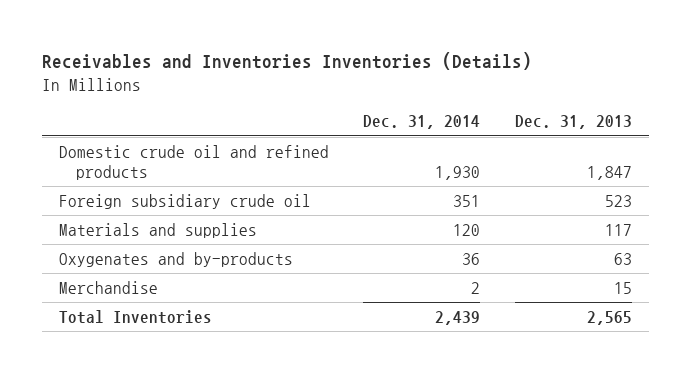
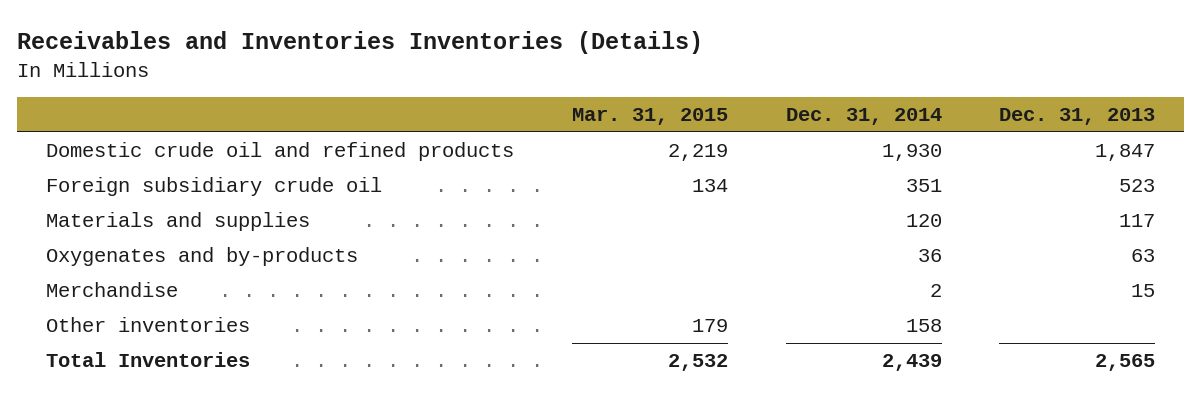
- | Dec. 31, 2014 | Dec. 31, 2013
+ | Mar. 31, 2015 | Dec. 31, 2014 | Dec. 31, 2013
+ Other inventories | 179 | 158 |

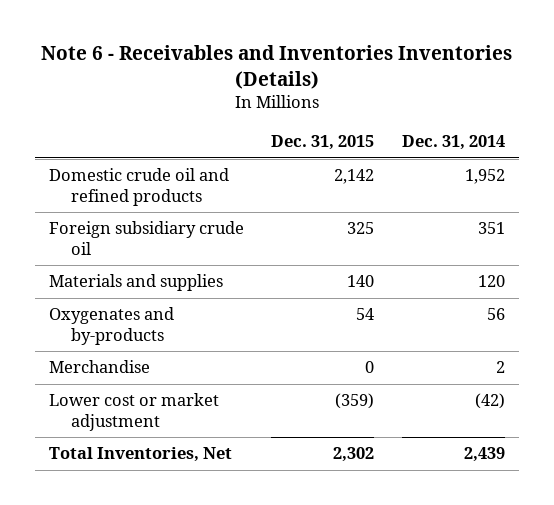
- Receivables and Inventories Inventories (Details)
+ Note 6 - Receivables and Inventories Inventories (Details)
- | Mar. 31, 2015 | Dec. 31, 2014 | Dec. 31, 2013
+ | Dec. 31, 2015 | Dec. 31, 2014
- Domestic crude oil and refined products | 2,219 | 1,930 | 1,847
+ Domestic crude oil and refined products | 2,142 | 1,952
- Oxygenates and by-products | | 36 | 63
+ Oxygenates and by-products | 54 | 56
- Other inventories | 179 | 158 |
- Total Inventories | 2,532 | 2,439 | 2,565
+ Lower cost or market adjustment | (359) | (42)
+ Total Inventories, Net | 2,302 | 2,439

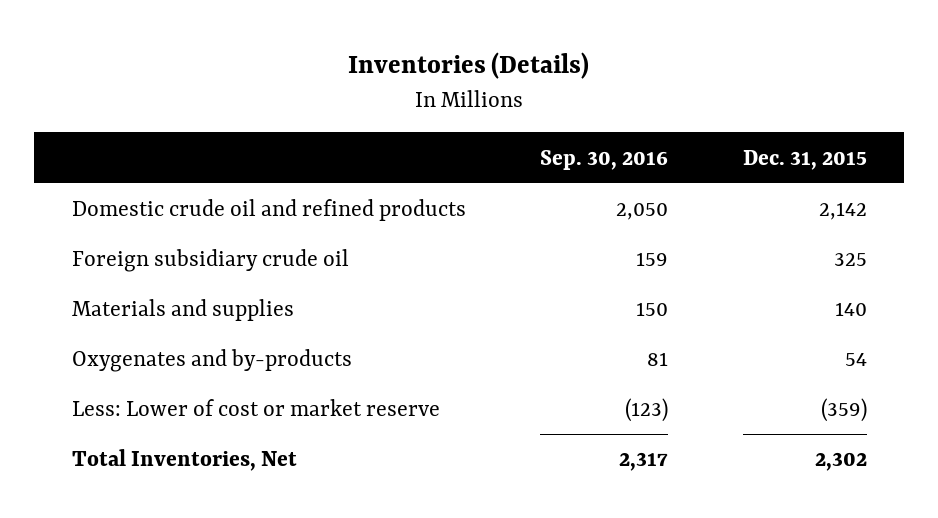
- Note 6 - Receivables and Inventories Inventories (Details)
+ Inventories (Details)
- | Dec. 31, 2015 | Dec. 31, 2014
+ | Sep. 30, 2016 | Dec. 31, 2015
- Merchandise | 0 | 2
- Lower cost or market adjustment | (359) | (42)
+ Less: Lower of cost or market reserve | (123) | (359)

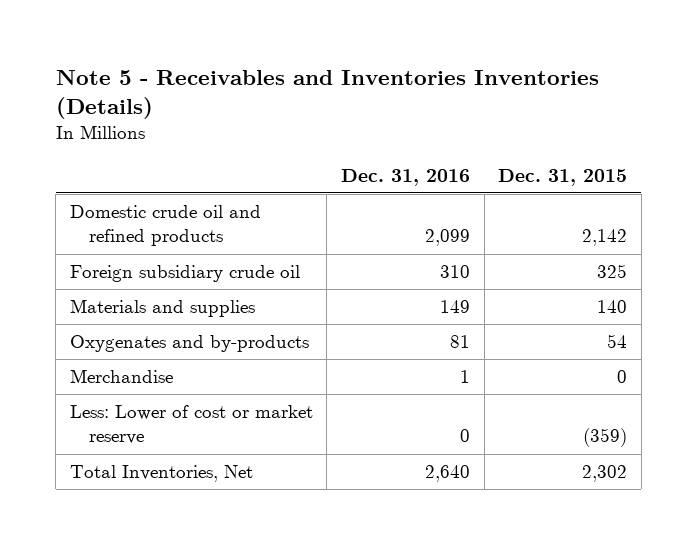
- Inventories (Details)
+ Note 5 - Receivables and Inventories Inventories (Details)
- | Sep. 30, 2016 | Dec. 31, 2015
+ | Dec. 31, 2016 | Dec. 31, 2015
+ Merchandise | 1 | 0

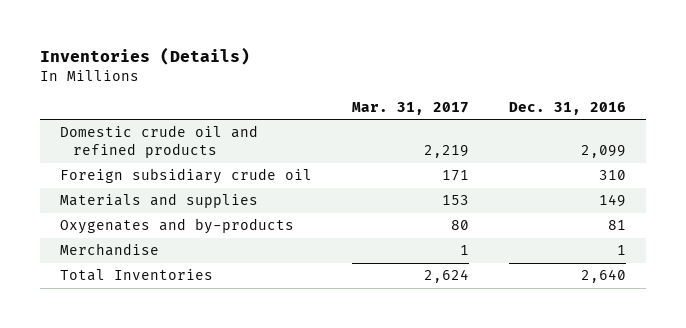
- Note 5 - Receivables and Inventories Inventories (Details)
+ Inventories (Details)
- | Dec. 31, 2016 | Dec. 31, 2015
+ | Mar. 31, 2017 | Dec. 31, 2016
- Less: Lower of cost or market reserve | 0 | (359)
- Total Inventories, Net | 2,640 | 2,302
+ Total Inventories | 2,624 | 2,640

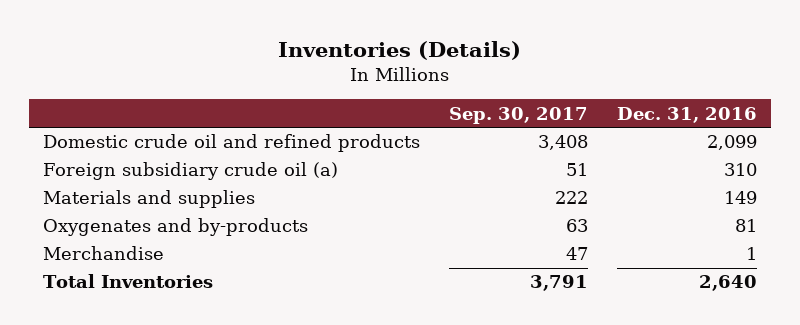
- | Mar. 31, 2017 | Dec. 31, 2016
+ | Sep. 30, 2017 | Dec. 31, 2016
- Foreign subsidiary crude oil | 171 | 310
+ Foreign subsidiary crude oil (a) | 51 | 310

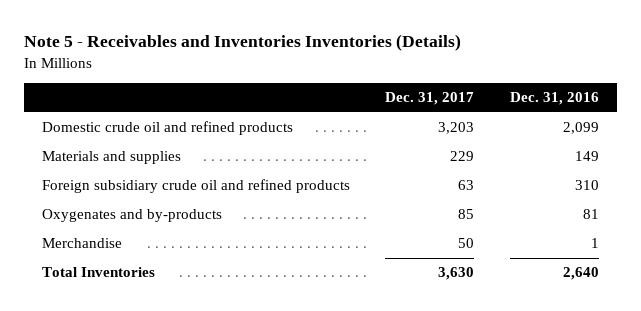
- Inventories (Details)
+ Note 5 - Receivables and Inventories Inventories (Details)
- | Sep. 30, 2017 | Dec. 31, 2016
+ | Dec. 31, 2017 | Dec. 31, 2016
- Foreign subsidiary crude oil (a) | 51 | 310
+ Foreign subsidiary crude oil and refined products | 63 | 310

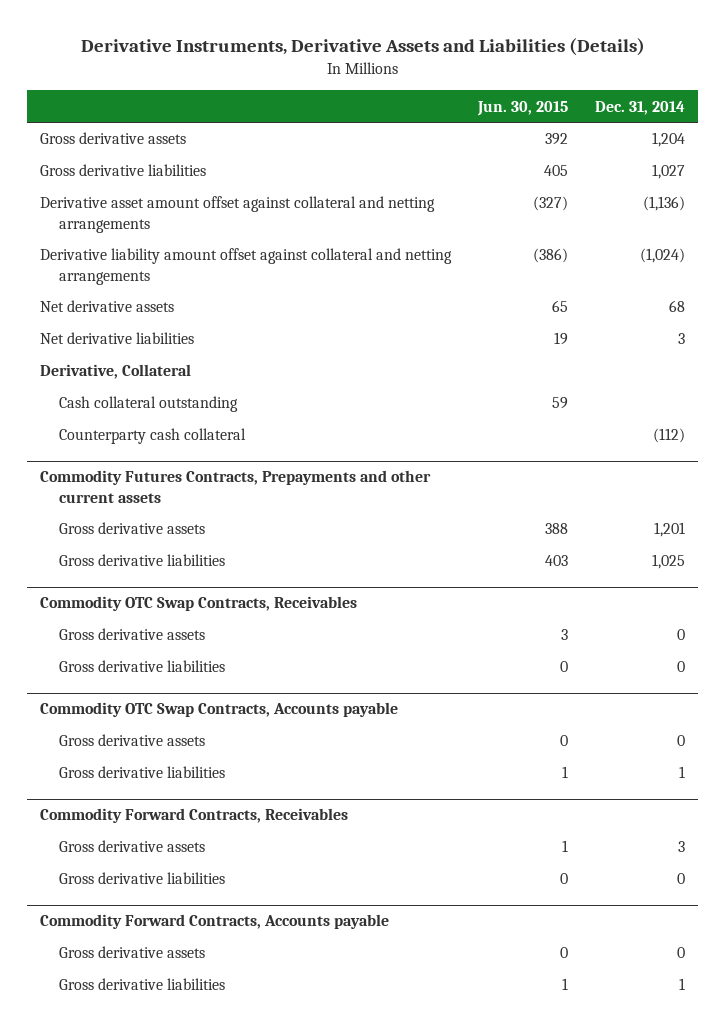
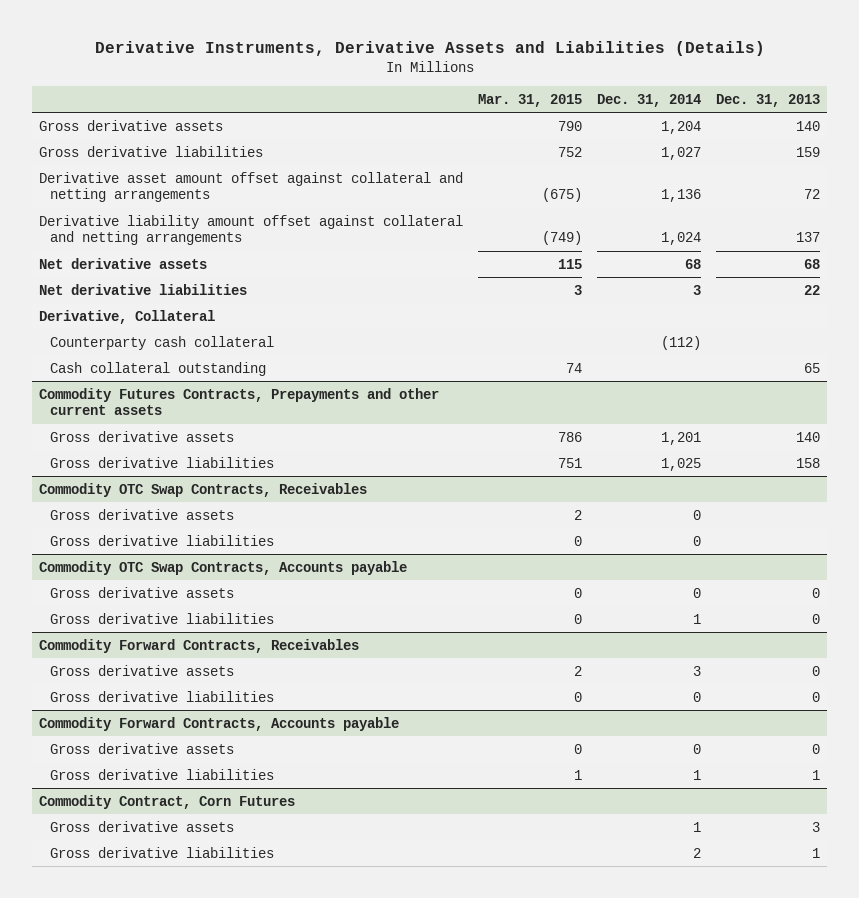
- | Jun. 30, 2015 | Dec. 31, 2014
+ | Mar. 31, 2015 | Dec. 31, 2014 | Dec. 31, 2013
- Derivative asset amount offset against collateral and netting arrangements | (327) | (1,136)
- Derivative liability amount offset against collateral and netting arrangements | (386) | (1,024)
+ Derivative asset amount offset against collateral and netting arrangements | (675) | 1,136 | 72
+ Derivative liability amount offset against collateral and netting arrangements | (749) | 1,024 | 137
moved down: Cash collateral outstanding | 74 | | 65
+ Commodity Contract, Corn Futures
+ Gross derivative assets | | 1 | 3
+ Gross derivative liabilities | | 2 | 1

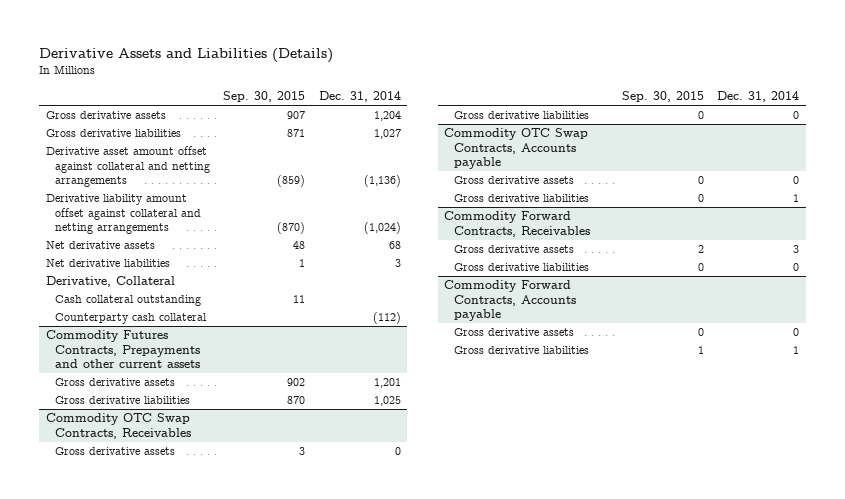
- Derivative Instruments, Derivative Assets and Liabilities (Details)
+ Derivative Assets and Liabilities (Details)
- | Mar. 31, 2015 | Dec. 31, 2014 | Dec. 31, 2013
+ | Sep. 30, 2015 | Dec. 31, 2014
- Derivative asset amount offset against collateral and netting arrangements | (675) | 1,136 | 72
- Derivative liability amount offset against collateral and netting arrangements | (749) | 1,024 | 137
+ Derivative asset amount offset against collateral and netting arrangements | (859) | (1,136)
+ Derivative liability amount offset against collateral and netting arrangements | (870) | (1,024)
moved down: Counterparty cash collateral | | (112)
- Commodity Contract, Corn Futures
- Gross derivative assets | | 1 | 3
- Gross derivative liabilities | | 2 | 1

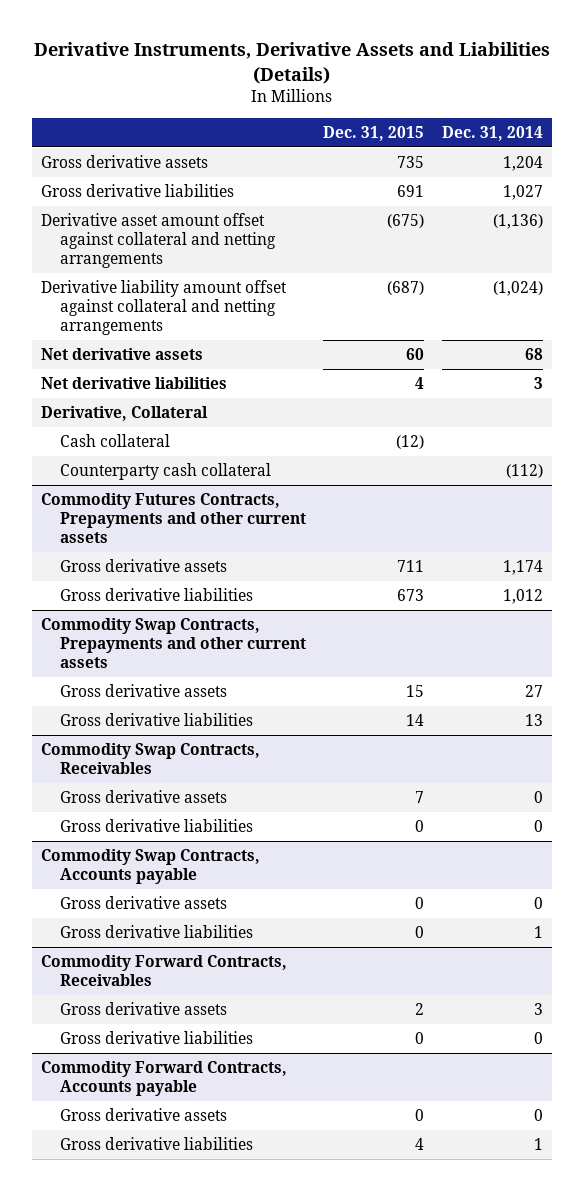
- Derivative Assets and Liabilities (Details)
+ Derivative Instruments, Derivative Assets and Liabilities (Details)
- | Sep. 30, 2015 | Dec. 31, 2014
+ | Dec. 31, 2015 | Dec. 31, 2014
- Cash collateral outstanding | 11 |
+ Cash collateral | (12) |
@ Commodity Futures Contracts, Prepayments and other current assets
- Gross derivative assets | 902 | 1,201
- Gross derivative liabilities | 870 | 1,025
- Commodity OTC Swap Contracts, Receivables
@ Commodity Futures Contracts, Prepayments and other current assets
+ Gross derivative assets | 711 | 1,174
+ Gross derivative liabilities | 673 | 1,012
+ Commodity Swap Contracts, Prepayments and other current assets
+ Gross derivative assets | 15 | 27
+ Gross derivative liabilities | 14 | 13
+ Commodity Swap Contracts, Receivables
- Commodity OTC Swap Contracts, Accounts payable
+ Commodity Swap Contracts, Accounts payable

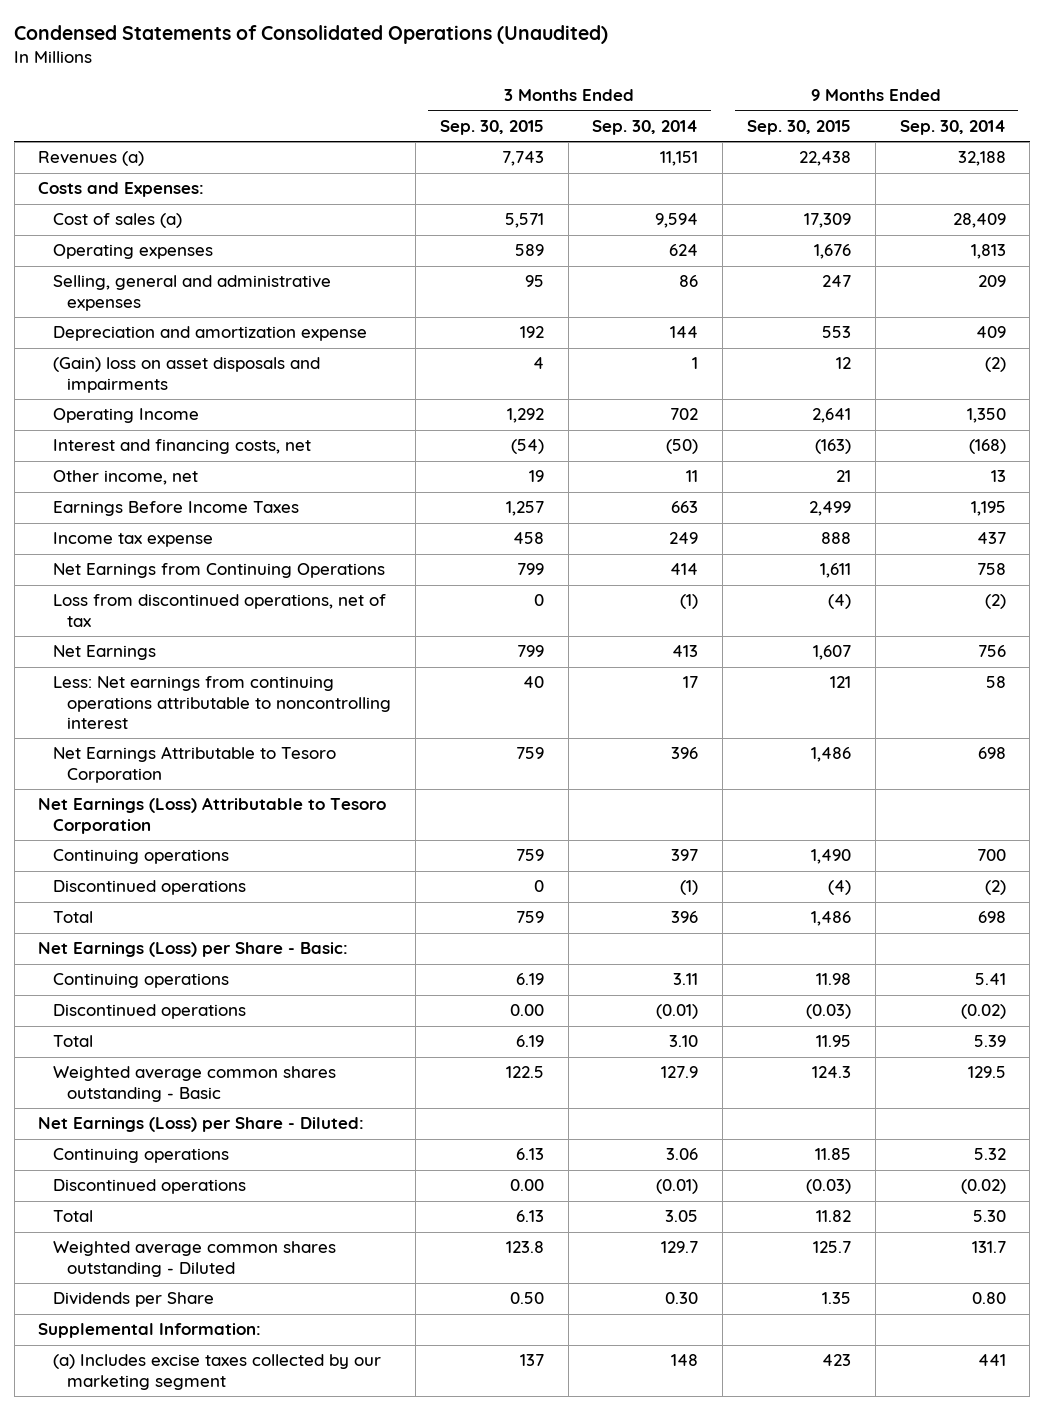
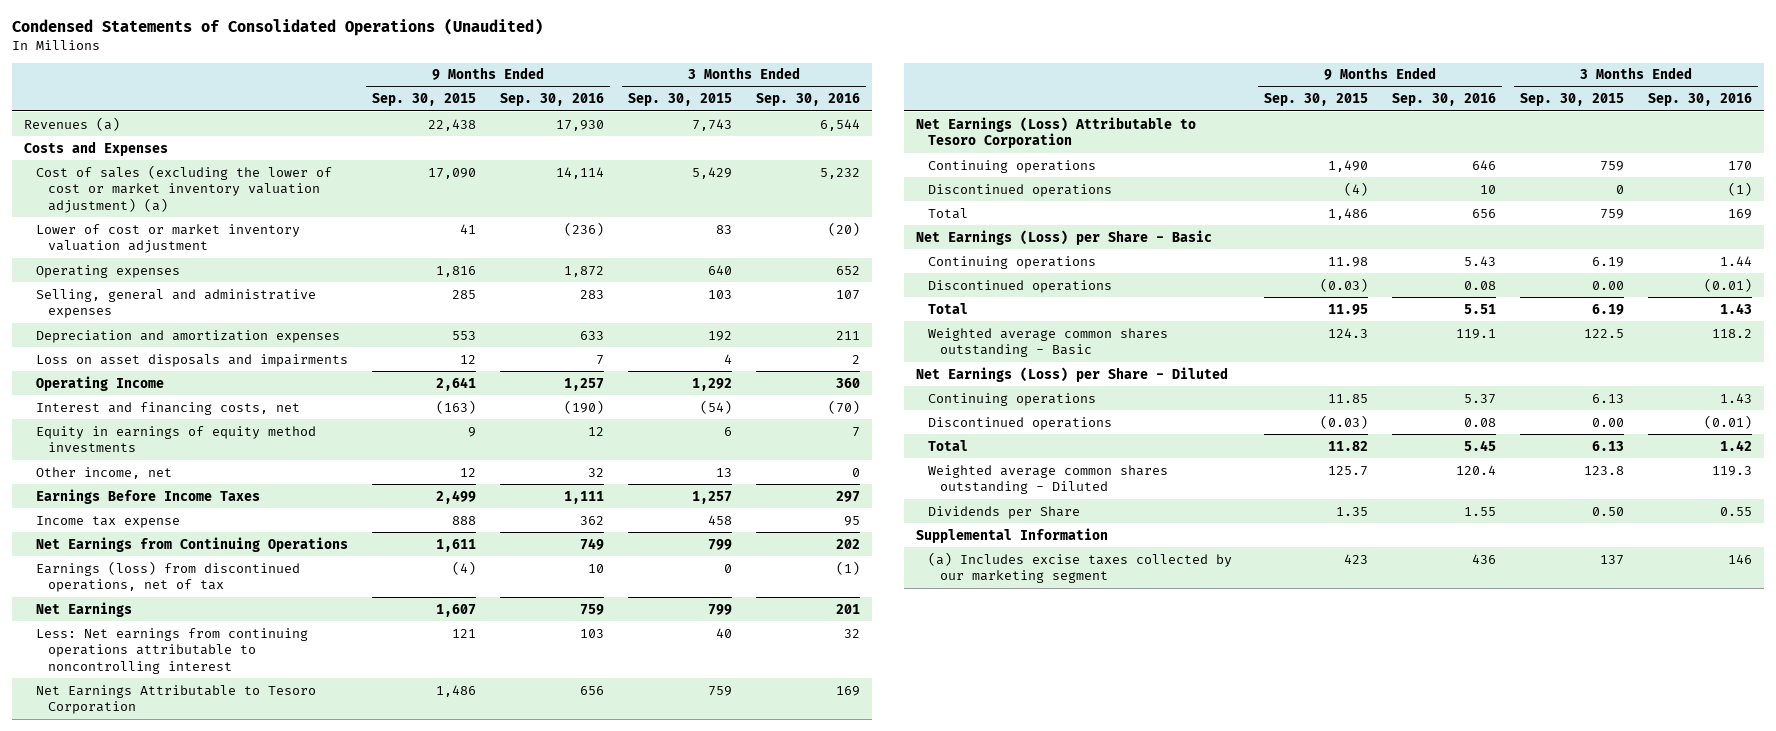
- | 3 Months Ended Sep. 30, 2015 | 3 Months Ended Sep. 30, 2014 | 9 Months Ended Sep. 30, 2015 | 9 Months Ended Sep. 30, 2014
+ | 9 Months Ended Sep. 30, 2015 | 9 Months Ended Sep. 30, 2016 | 3 Months Ended Sep. 30, 2015 | 3 Months Ended Sep. 30, 2016
- Costs and Expenses:
- Cost of sales (a) | 5,571 | 9,594 | 17,309 | 28,409
- Operating expenses | 589 | 624 | 1,676 | 1,813
- Selling, general and administrative expenses | 95 | 86 | 247 | 209
- Depreciation and amortization expense | 192 | 144 | 553 | 409
- (Gain) loss on asset disposals and impairments | 4 | 1 | 12 | (2)
+ Costs and Expenses
+ Cost of sales (excluding the lower of cost or market inventory valuation adjustment) (a) | 17,090 | 14,114 | 5,429 | 5,232
+ Lower of cost or market inventory valuation adjustment | 41 | (236) | 83 | (20)
+ Operating expenses | 1,816 | 1,872 | 640 | 652
+ Selling, general and administrative expenses | 285 | 283 | 103 | 107
+ Depreciation and amortization expenses | 553 | 633 | 192 | 211
+ Loss on asset disposals and impairments | 12 | 7 | 4 | 2
- Other income, net | 19 | 11 | 21 | 13
+ Equity in earnings of equity method investments | 9 | 12 | 6 | 7
+ Other income, net | 12 | 32 | 13 | 0
- Loss from discontinued operations, net of tax | 0 | (1) | (4) | (2)
+ Earnings (loss) from discontinued operations, net of tax | (4) | 10 | 0 | (1)
- Net Earnings (Loss) per Share - Basic:
+ Net Earnings (Loss) per Share - Basic
- Net Earnings (Loss) per Share - Diluted:
+ Net Earnings (Loss) per Share - Diluted
- Supplemental Information:
+ Supplemental Information

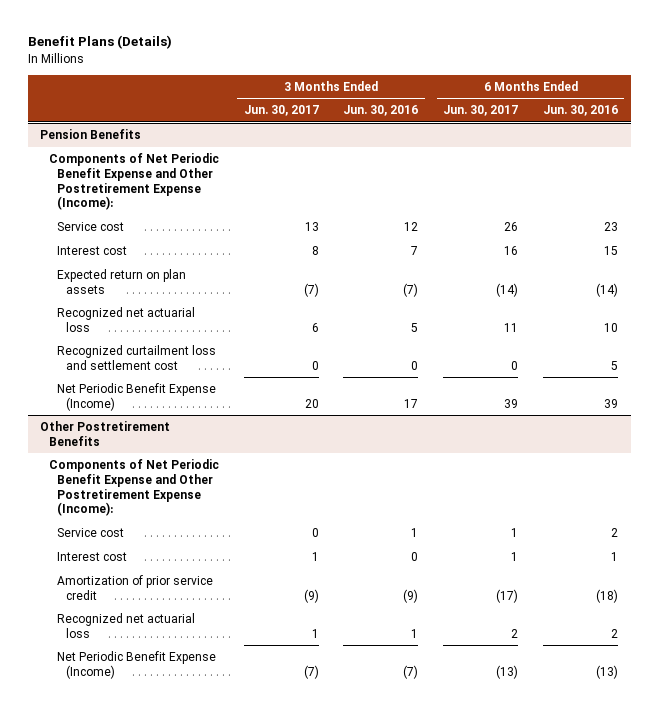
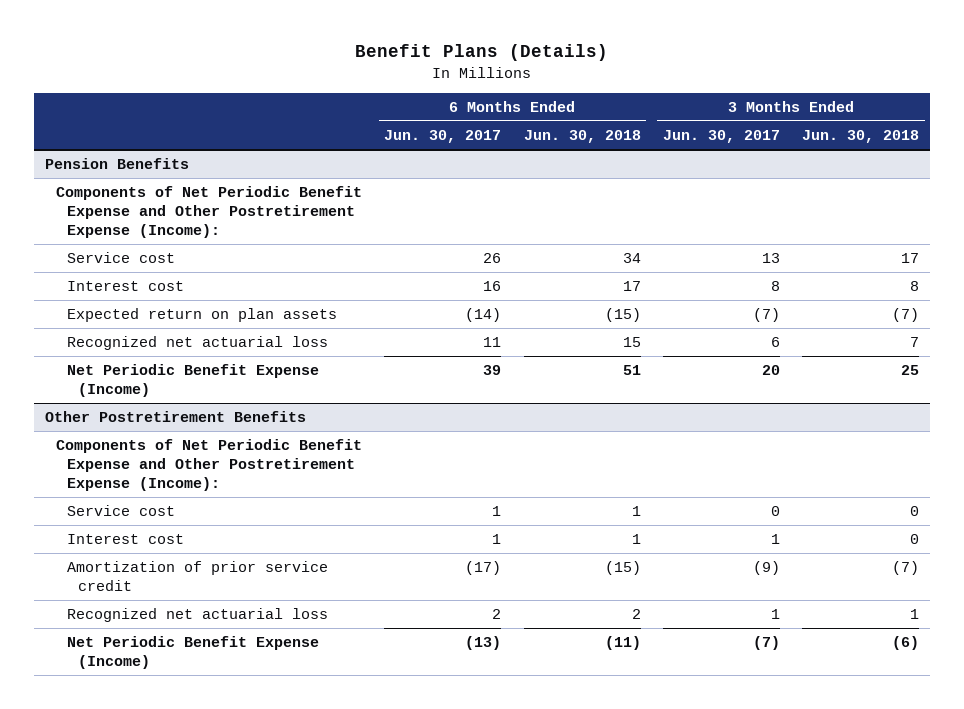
- | 3 Months Ended Jun. 30, 2017 | 3 Months Ended Jun. 30, 2016 | 6 Months Ended Jun. 30, 2017 | 6 Months Ended Jun. 30, 2016
+ | 6 Months Ended Jun. 30, 2017 | 6 Months Ended Jun. 30, 2018 | 3 Months Ended Jun. 30, 2017 | 3 Months Ended Jun. 30, 2018
@ Pension Benefits
- Recognized curtailment loss and settlement cost | 0 | 0 | 0 | 5

